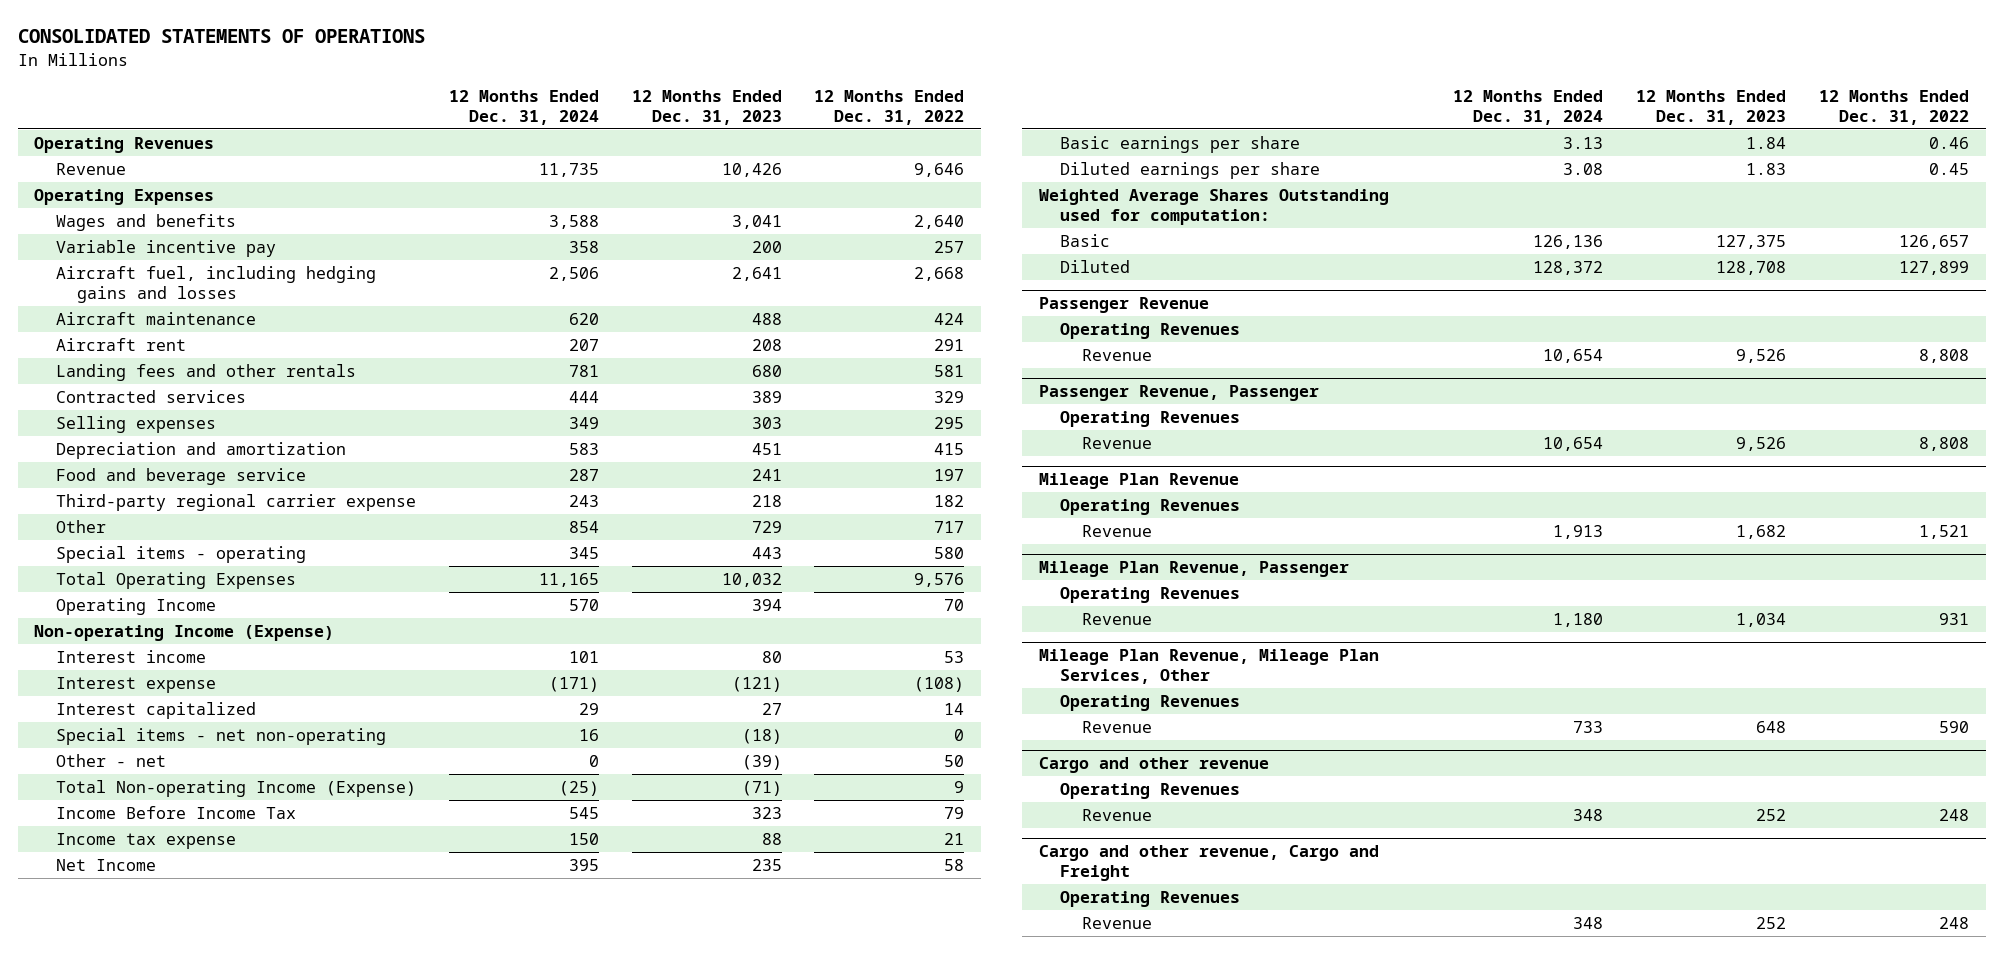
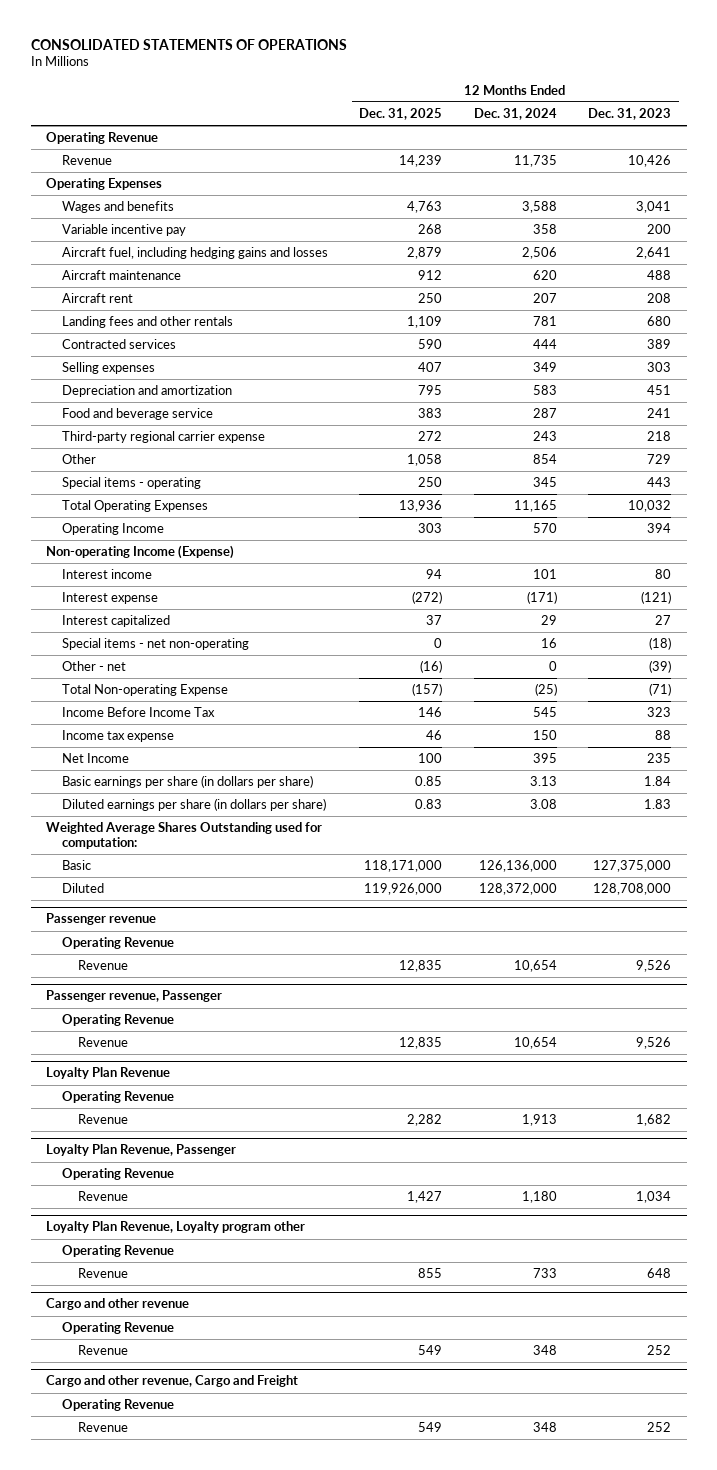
- | 12 Months Ended Dec. 31, 2024 | 12 Months Ended Dec. 31, 2023 | 12 Months Ended Dec. 31, 2022
+ | 12 Months Ended Dec. 31, 2025 | 12 Months Ended Dec. 31, 2024 | 12 Months Ended Dec. 31, 2023
- Operating Revenues
+ Operating Revenue
- Total Non-operating Income (Expense) | (25) | (71) | 9
+ Total Non-operating Expense | (157) | (25) | (71)
- Basic earnings per share | 3.13 | 1.84 | 0.46
- Diluted earnings per share | 3.08 | 1.83 | 0.45
+ Basic earnings per share (in dollars per share) | 0.85 | 3.13 | 1.84
+ Diluted earnings per share (in dollars per share) | 0.83 | 3.08 | 1.83
- Basic | 126,136 | 127,375 | 126,657
- Diluted | 128,372 | 128,708 | 127,899
- Passenger Revenue
- Operating Revenues
+ Basic | 118,171,000 | 126,136,000 | 127,375,000
+ Diluted | 119,926,000 | 128,372,000 | 128,708,000
+ Passenger revenue
+ Operating Revenue
- Passenger Revenue, Passenger
- Operating Revenues
+ Passenger revenue, Passenger
+ Operating Revenue
- Mileage Plan Revenue
- Operating Revenues
+ Loyalty Plan Revenue
+ Operating Revenue
- Mileage Plan Revenue, Passenger
- Operating Revenues
+ Loyalty Plan Revenue, Passenger
+ Operating Revenue
- Mileage Plan Revenue, Mileage Plan Services, Other
- Operating Revenues
+ Loyalty Plan Revenue, Loyalty program other
+ Operating Revenue
@ Cargo and other revenue
- Operating Revenues
+ Operating Revenue
@ Cargo and other revenue, Cargo and Freight
- Operating Revenues
+ Operating Revenue

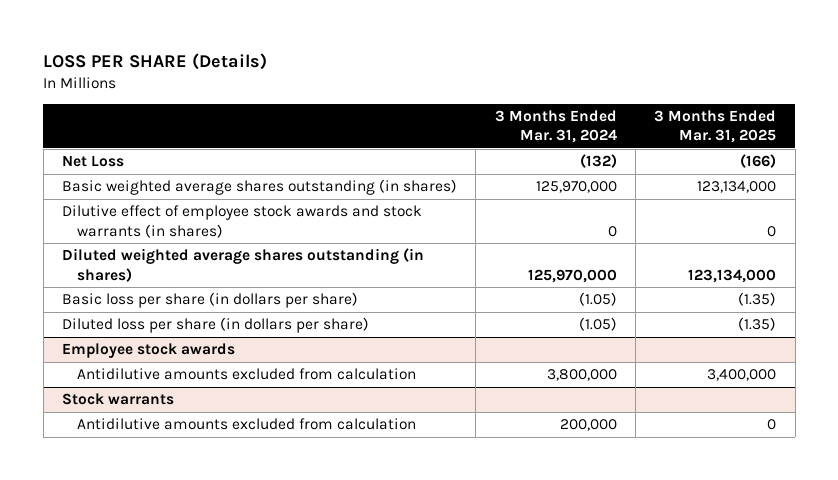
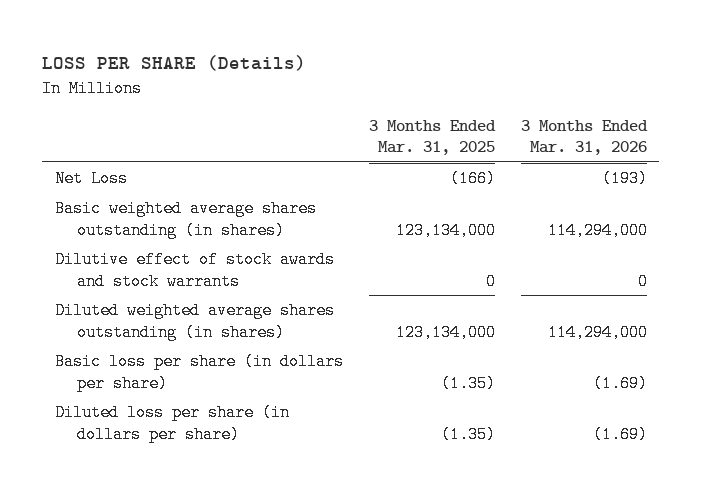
- | 3 Months Ended Mar. 31, 2024 | 3 Months Ended Mar. 31, 2025
+ | 3 Months Ended Mar. 31, 2025 | 3 Months Ended Mar. 31, 2026
- Dilutive effect of employee stock awards and stock warrants (in shares) | 0 | 0
+ Dilutive effect of stock awards and stock warrants | 0 | 0
- Employee stock awards
- Antidilutive amounts excluded from calculation | 3,800,000 | 3,400,000
- Stock warrants
- Antidilutive amounts excluded from calculation | 200,000 | 0

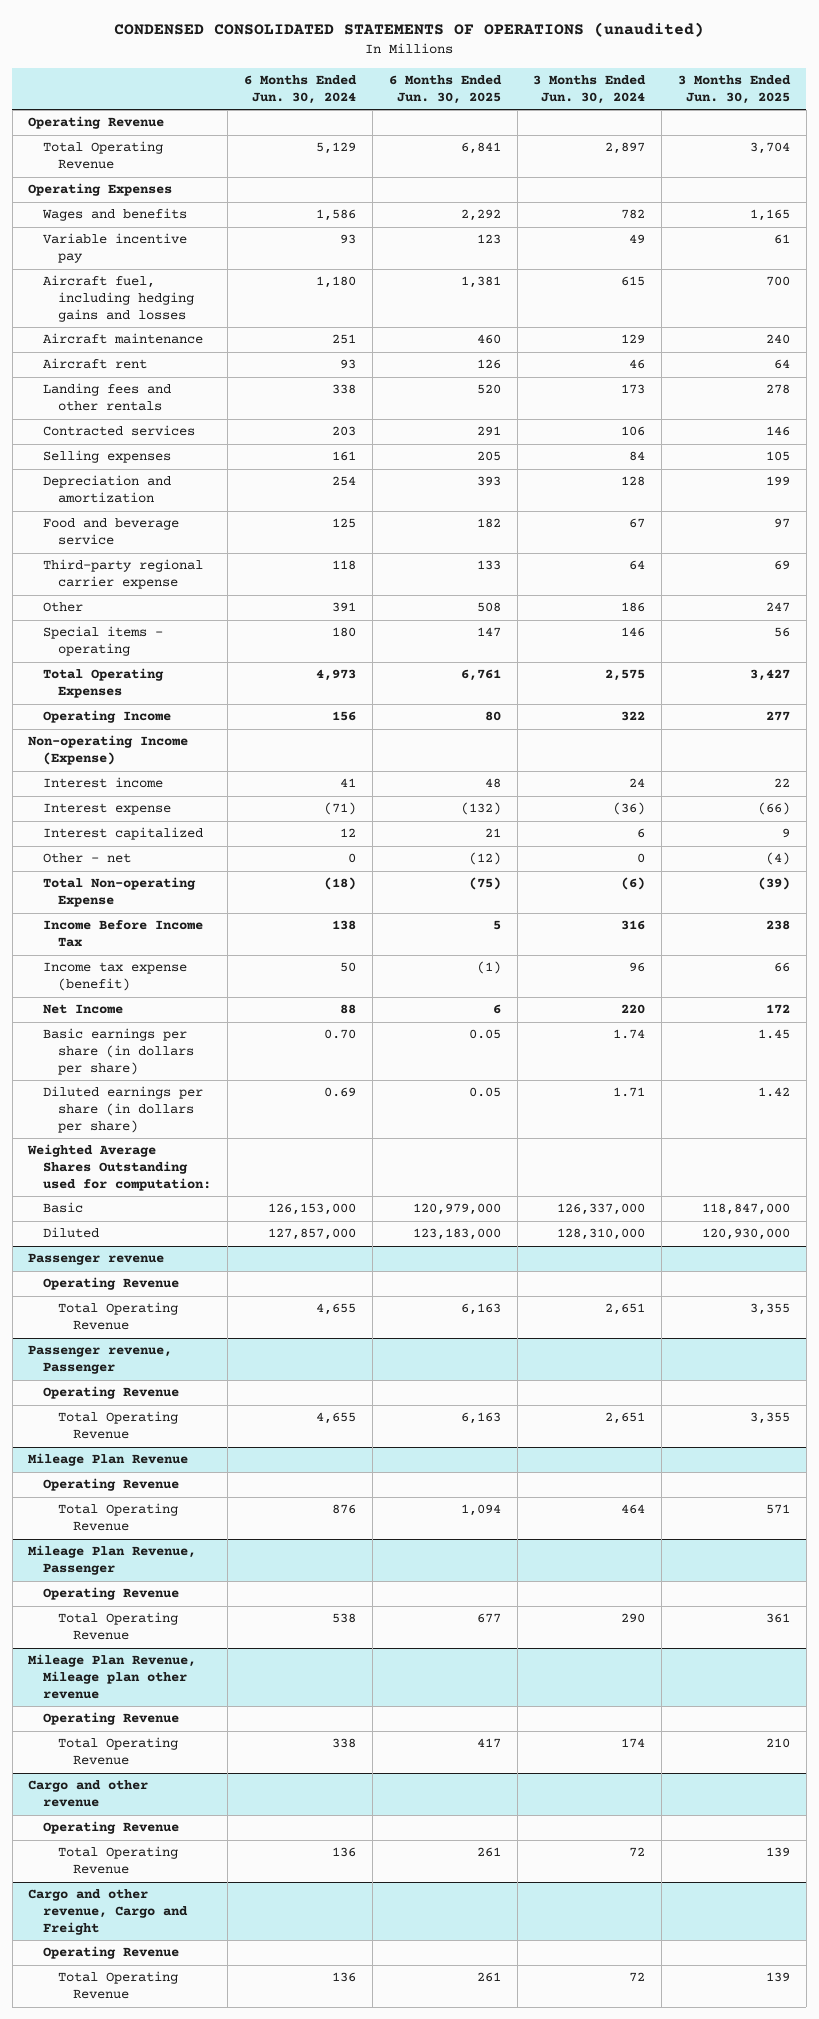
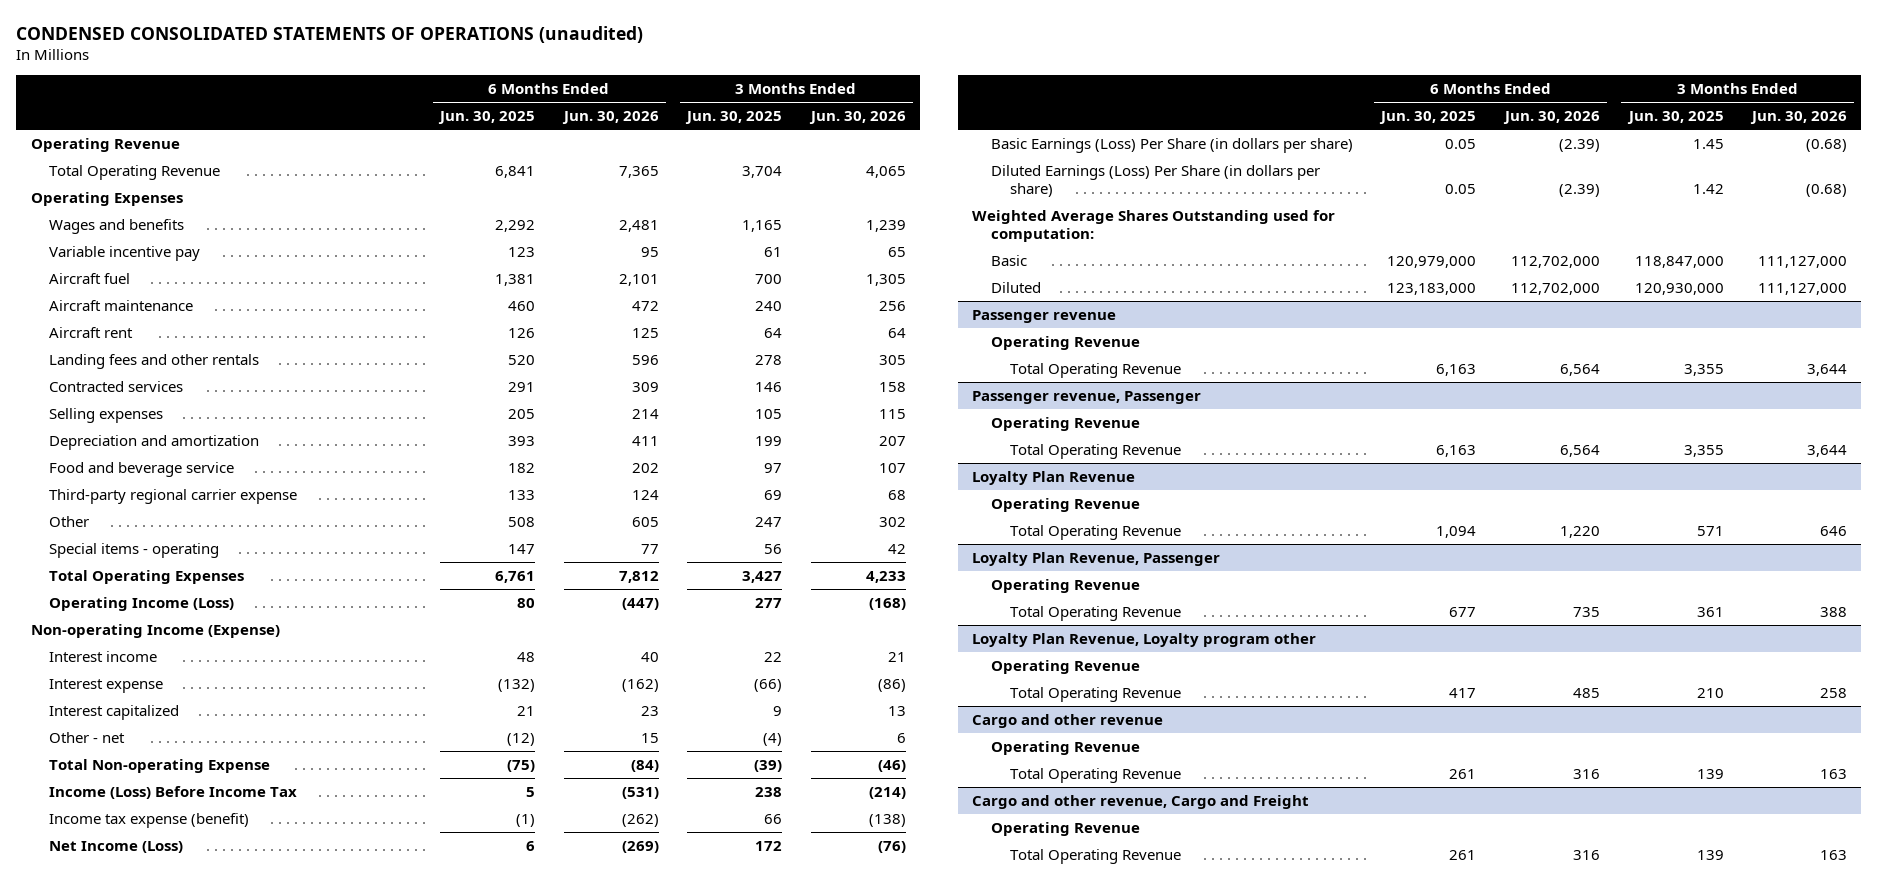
- | 6 Months Ended Jun. 30, 2024 | 6 Months Ended Jun. 30, 2025 | 3 Months Ended Jun. 30, 2024 | 3 Months Ended Jun. 30, 2025
+ | 6 Months Ended Jun. 30, 2025 | 6 Months Ended Jun. 30, 2026 | 3 Months Ended Jun. 30, 2025 | 3 Months Ended Jun. 30, 2026
- Aircraft fuel, including hedging gains and losses | 1,180 | 1,381 | 615 | 700
+ Aircraft fuel | 1,381 | 2,101 | 700 | 1,305
- Operating Income | 156 | 80 | 322 | 277
+ Operating Income (Loss) | 80 | (447) | 277 | (168)
- Income Before Income Tax | 138 | 5 | 316 | 238
+ Income (Loss) Before Income Tax | 5 | (531) | 238 | (214)
- Net Income | 88 | 6 | 220 | 172
- Basic earnings per share (in dollars per share) | 0.70 | 0.05 | 1.74 | 1.45
- Diluted earnings per share (in dollars per share) | 0.69 | 0.05 | 1.71 | 1.42
+ Net Income (Loss) | 6 | (269) | 172 | (76)
+ Basic Earnings (Loss) Per Share (in dollars per share) | 0.05 | (2.39) | 1.45 | (0.68)
+ Diluted Earnings (Loss) Per Share (in dollars per share) | 0.05 | (2.39) | 1.42 | (0.68)
- Mileage Plan Revenue
+ Loyalty Plan Revenue
- Mileage Plan Revenue, Passenger
+ Loyalty Plan Revenue, Passenger
- Mileage Plan Revenue, Mileage plan other revenue
+ Loyalty Plan Revenue, Loyalty program other

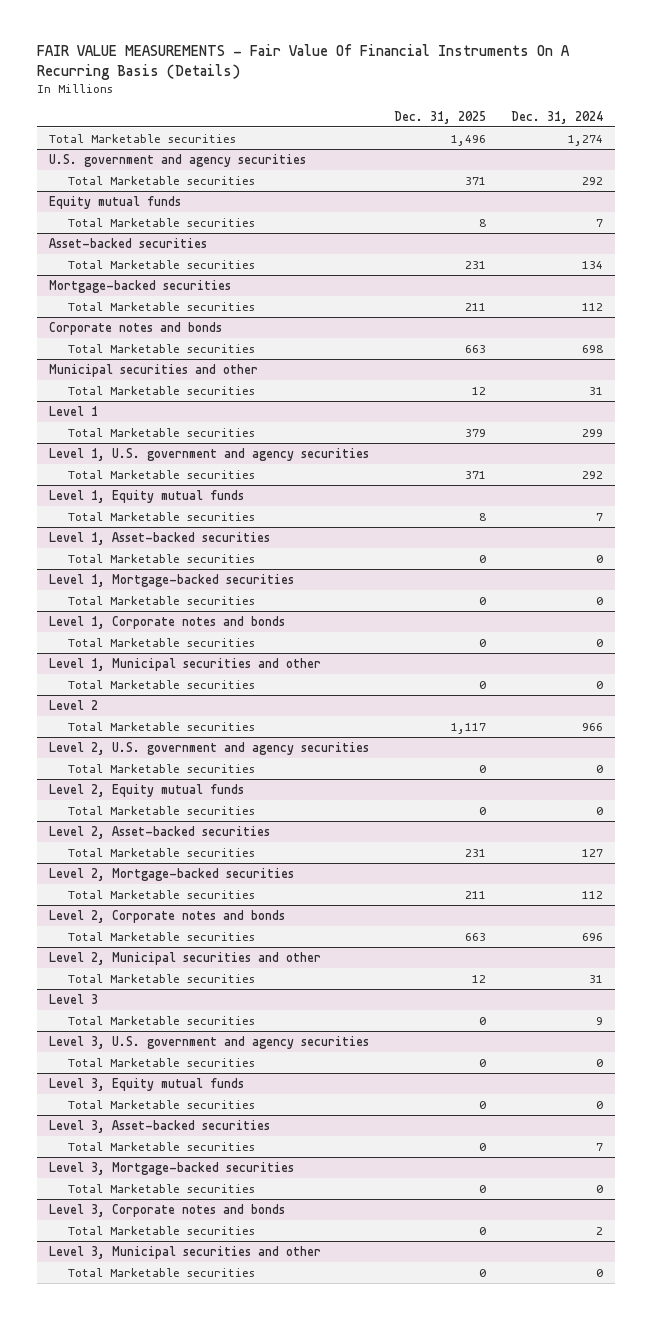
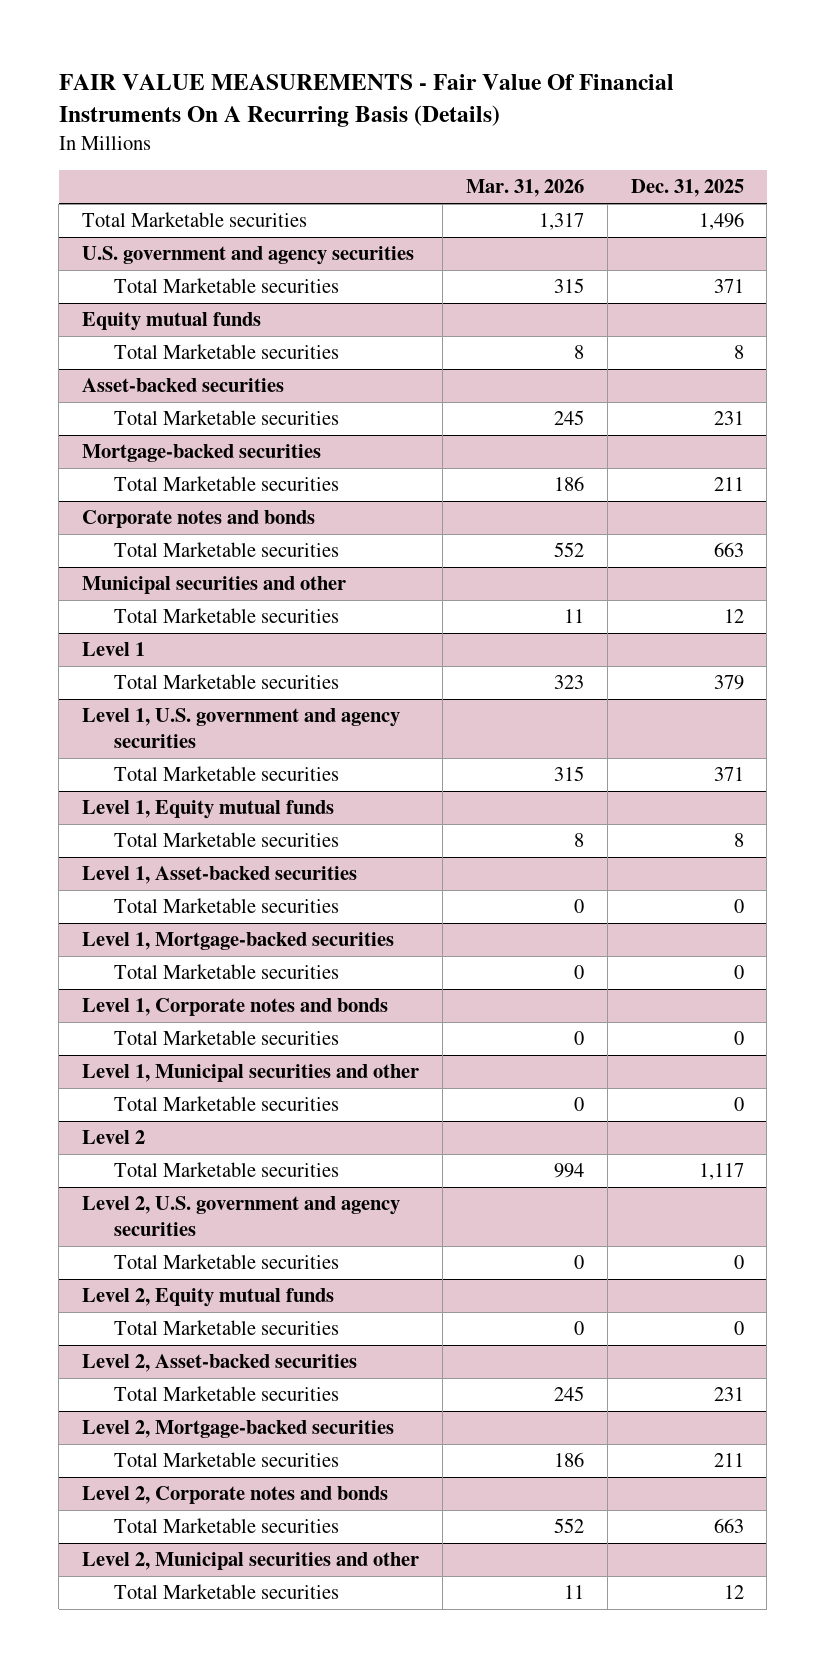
- | Dec. 31, 2025 | Dec. 31, 2024
+ | Mar. 31, 2026 | Dec. 31, 2025
- Level 3
- Total Marketable securities | 0 | 9
- Level 3, U.S. government and agency securities
- Total Marketable securities | 0 | 0
- Level 3, Equity mutual funds
- Total Marketable securities | 0 | 0
- Level 3, Asset-backed securities
- Total Marketable securities | 0 | 7
- Level 3, Mortgage-backed securities
- Total Marketable securities | 0 | 0
- Level 3, Corporate notes and bonds
- Total Marketable securities | 0 | 2
- Level 3, Municipal securities and other
- Total Marketable securities | 0 | 0

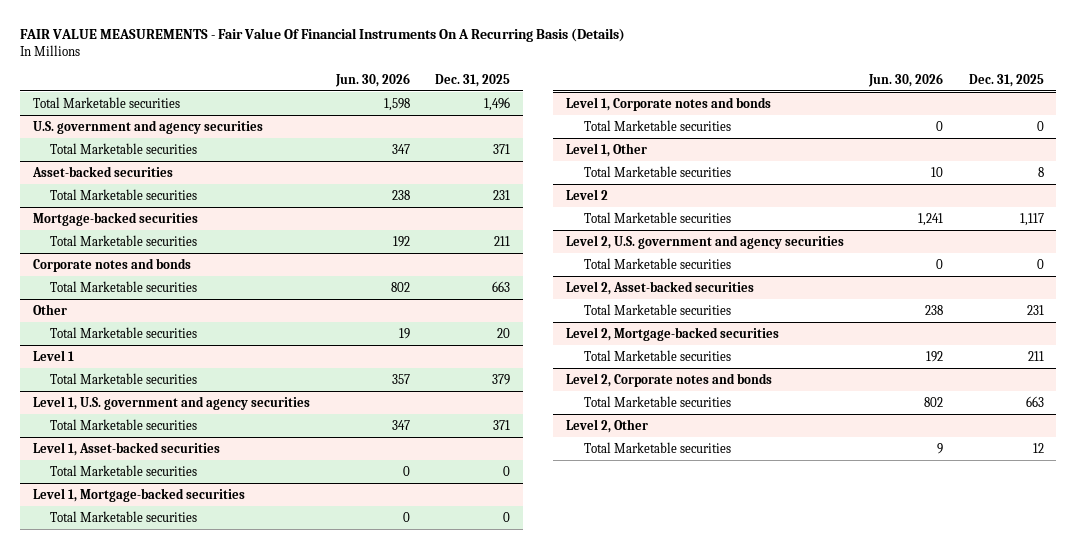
- | Mar. 31, 2026 | Dec. 31, 2025
+ | Jun. 30, 2026 | Dec. 31, 2025
- Equity mutual funds
- Total Marketable securities | 8 | 8
- Municipal securities and other
- Total Marketable securities | 11 | 12
+ Other
+ Total Marketable securities | 19 | 20
- Level 1, Equity mutual funds
- Total Marketable securities | 8 | 8
- Level 1, Municipal securities and other
- Total Marketable securities | 0 | 0
+ Level 1, Other
+ Total Marketable securities | 10 | 8
- Level 2, Equity mutual funds
- Total Marketable securities | 0 | 0
- Level 2, Municipal securities and other
+ Level 2, Other

